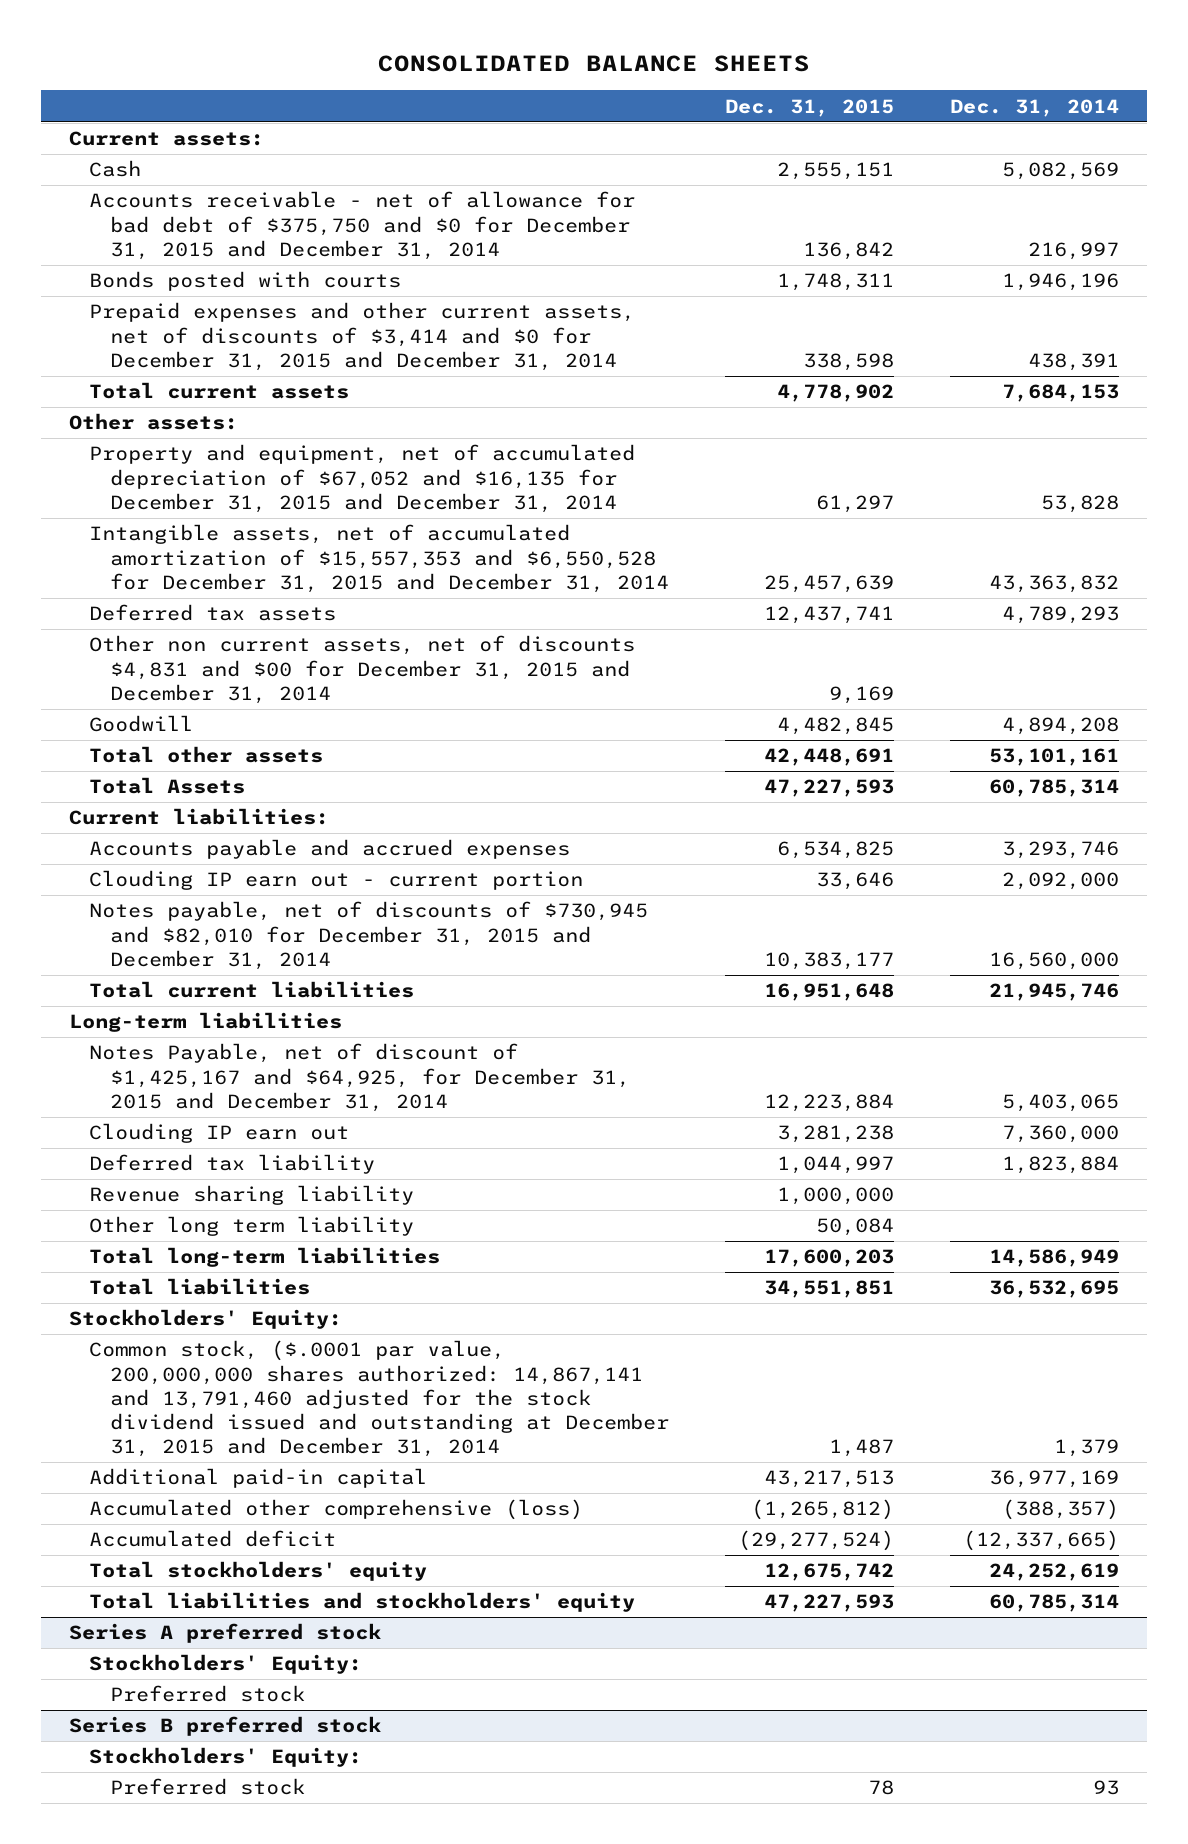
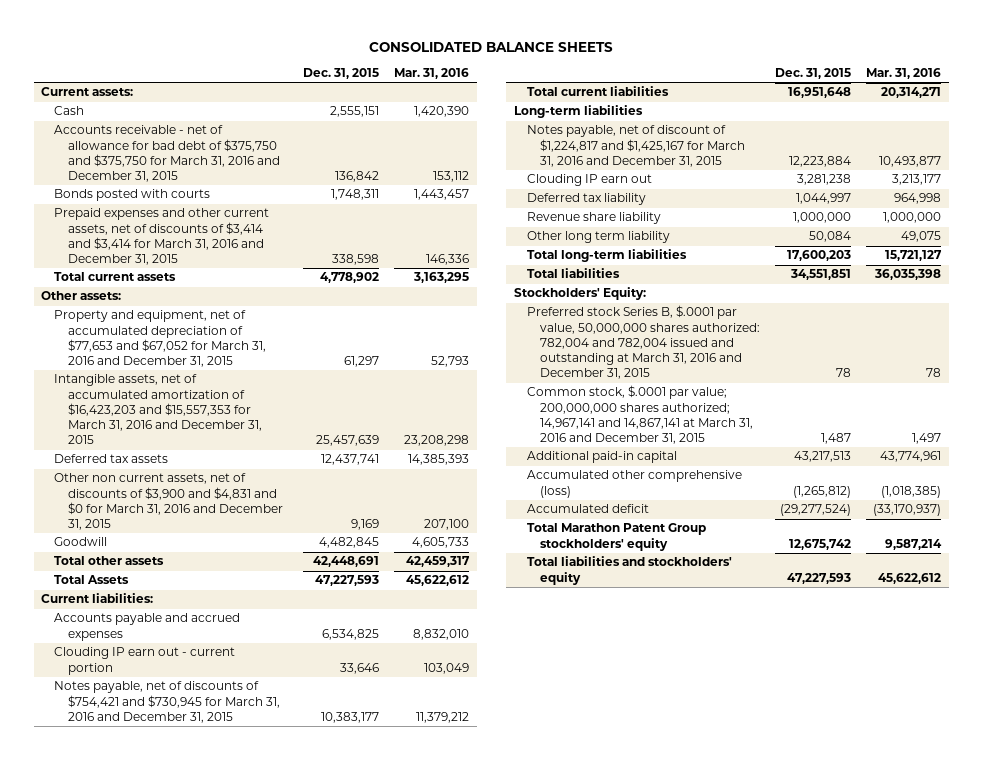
- | Dec. 31, 2015 | Dec. 31, 2014
+ | Dec. 31, 2015 | Mar. 31, 2016
- Accounts receivable - net of allowance for bad debt of $375,750 and $0 for December 31, 2015 and December 31, 2014 | 136,842 | 216,997
+ Accounts receivable - net of allowance for bad debt of $375,750 and $375,750 for March 31, 2016 and December 31, 2015 | 136,842 | 153,112
- Prepaid expenses and other current assets, net of discounts of $3,414 and $0 for December 31, 2015 and December 31, 2014 | 338,598 | 438,391
+ Prepaid expenses and other current assets, net of discounts of $3,414 and $3,414 for March 31, 2016 and December 31, 2015 | 338,598 | 146,336
- Property and equipment, net of accumulated depreciation of $67,052 and $16,135 for December 31, 2015 and December 31, 2014 | 61,297 | 53,828
- Intangible assets, net of accumulated amortization of $15,557,353 and $6,550,528 for December 31, 2015 and December 31, 2014 | 25,457,639 | 43,363,832
+ Property and equipment, net of accumulated depreciation of $77,653 and $67,052 for March 31, 2016 and December 31, 2015 | 61,297 | 52,793
+ Intangible assets, net of accumulated amortization of $16,423,203 and $15,557,353 for March 31, 2016 and December 31, 2015 | 25,457,639 | 23,208,298
- Other non current assets, net of discounts $4,831 and $00 for December 31, 2015 and December 31, 2014 | 9,169 |
+ Other non current assets, net of discounts of $3,900 and $4,831 and $0 for March 31, 2016 and December 31, 2015 | 9,169 | 207,100
- Notes payable, net of discounts of $730,945 and $82,010 for December 31, 2015 and December 31, 2014 | 10,383,177 | 16,560,000
+ Notes payable, net of discounts of $754,421 and $730,945 for March 31, 2016 and December 31, 2015 | 10,383,177 | 11,379,212
- Notes Payable, net of discount of $1,425,167 and $64,925, for December 31, 2015 and December 31, 2014 | 12,223,884 | 5,403,065
+ Notes payable, net of discount of $1,224,817 and $1,425,167 for March 31, 2016 and December 31, 2015 | 12,223,884 | 10,493,877
- Revenue sharing liability | 1,000,000 |
+ Revenue share liability | 1,000,000 | 1,000,000
- Common stock, ($.0001 par value, 200,000,000 shares authorized: 14,867,141 and 13,791,460 adjusted for the stock dividend issued and outstanding at December 31, 2015 and December 31, 2014 | 1,487 | 1,379
+ Preferred stock Series B, $.0001 par value, 50,000,000 shares authorized: 782,004 and 782,004 issued and outstanding at March 31, 2016 and December 31, 2015 | 78 | 78
+ Common stock, $.0001 par value; 200,000,000 shares authorized; 14,967,141 and 14,867,141 at March 31, 2016 and December 31, 2015 | 1,487 | 1,497
- Total stockholders' equity | 12,675,742 | 24,252,619
+ Total Marathon Patent Group stockholders' equity | 12,675,742 | 9,587,214
- Series A preferred stock
- Stockholders' Equity:
- Preferred stock
- Series B preferred stock
- Stockholders' Equity:
- Preferred stock | 78 | 93

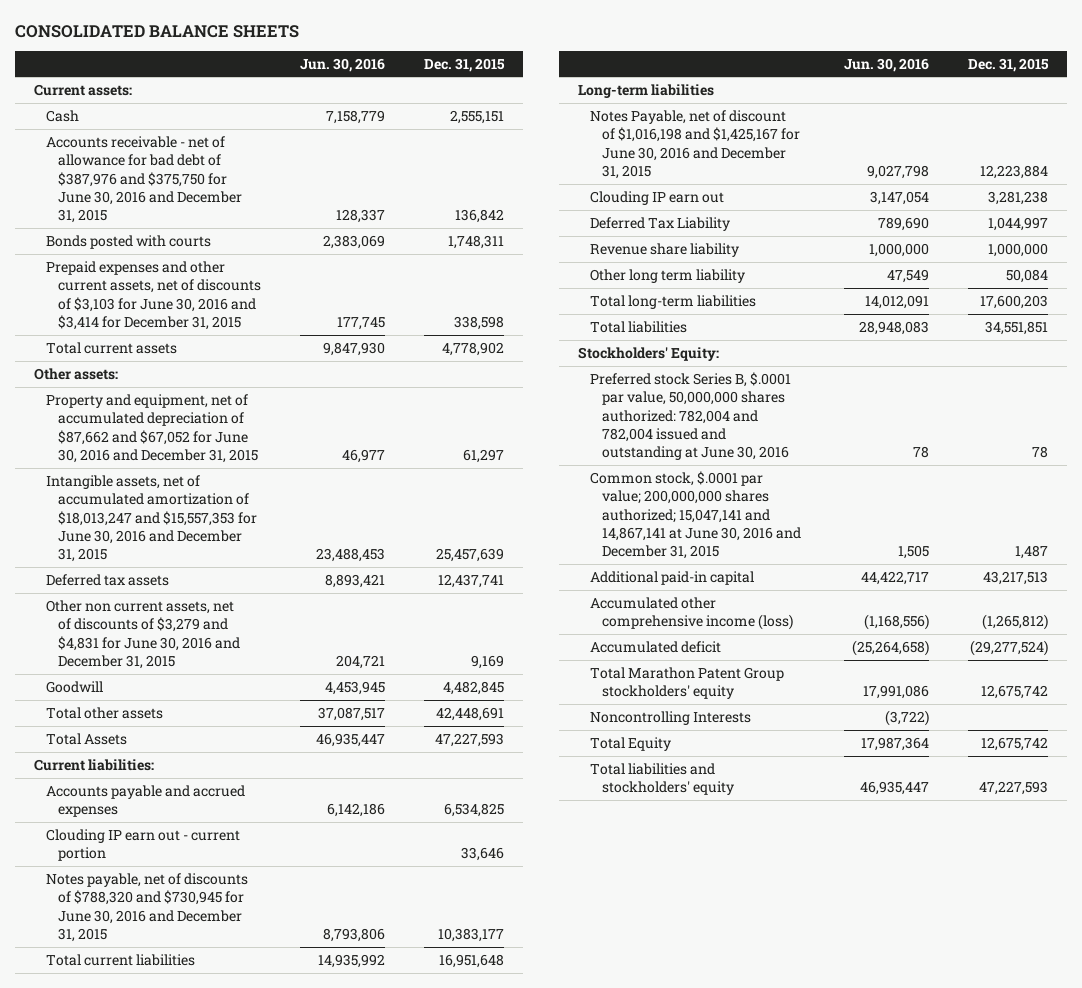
- | Dec. 31, 2015 | Mar. 31, 2016
+ | Jun. 30, 2016 | Dec. 31, 2015
- Accounts receivable - net of allowance for bad debt of $375,750 and $375,750 for March 31, 2016 and December 31, 2015 | 136,842 | 153,112
+ Accounts receivable - net of allowance for bad debt of $387,976 and $375,750 for June 30, 2016 and December 31, 2015 | 128,337 | 136,842
- Prepaid expenses and other current assets, net of discounts of $3,414 and $3,414 for March 31, 2016 and December 31, 2015 | 338,598 | 146,336
+ Prepaid expenses and other current assets, net of discounts of $3,103 for June 30, 2016 and $3,414 for December 31, 2015 | 177,745 | 338,598
- Property and equipment, net of accumulated depreciation of $77,653 and $67,052 for March 31, 2016 and December 31, 2015 | 61,297 | 52,793
- Intangible assets, net of accumulated amortization of $16,423,203 and $15,557,353 for March 31, 2016 and December 31, 2015 | 25,457,639 | 23,208,298
+ Property and equipment, net of accumulated depreciation of $87,662 and $67,052 for June 30, 2016 and December 31, 2015 | 46,977 | 61,297
+ Intangible assets, net of accumulated amortization of $18,013,247 and $15,557,353 for June 30, 2016 and December 31, 2015 | 23,488,453 | 25,457,639
- Other non current assets, net of discounts of $3,900 and $4,831 and $0 for March 31, 2016 and December 31, 2015 | 9,169 | 207,100
+ Other non current assets, net of discounts of $3,279 and $4,831 for June 30, 2016 and December 31, 2015 | 204,721 | 9,169
- Notes payable, net of discounts of $754,421 and $730,945 for March 31, 2016 and December 31, 2015 | 10,383,177 | 11,379,212
+ Notes payable, net of discounts of $788,320 and $730,945 for June 30, 2016 and December 31, 2015 | 8,793,806 | 10,383,177
- Notes payable, net of discount of $1,224,817 and $1,425,167 for March 31, 2016 and December 31, 2015 | 12,223,884 | 10,493,877
+ Notes Payable, net of discount of $1,016,198 and $1,425,167 for June 30, 2016 and December 31, 2015 | 9,027,798 | 12,223,884
- Deferred tax liability | 1,044,997 | 964,998
+ Deferred Tax Liability | 789,690 | 1,044,997
- Preferred stock Series B, $.0001 par value, 50,000,000 shares authorized: 782,004 and 782,004 issued and outstanding at March 31, 2016 and December 31, 2015 | 78 | 78
- Common stock, $.0001 par value; 200,000,000 shares authorized; 14,967,141 and 14,867,141 at March 31, 2016 and December 31, 2015 | 1,487 | 1,497
+ Preferred stock Series B, $.0001 par value, 50,000,000 shares authorized: 782,004 and 782,004 issued and outstanding at June 30, 2016 | 78 | 78
+ Common stock, $.0001 par value; 200,000,000 shares authorized; 15,047,141 and 14,867,141 at June 30, 2016 and December 31, 2015 | 1,505 | 1,487
- Accumulated other comprehensive (loss) | (1,265,812) | (1,018,385)
+ Accumulated other comprehensive income (loss) | (1,168,556) | (1,265,812)
+ Noncontrolling Interests | (3,722) |
+ Total Equity | 17,987,364 | 12,675,742

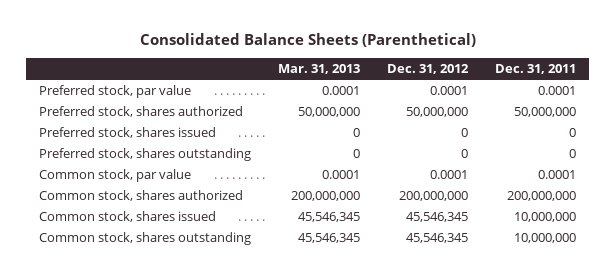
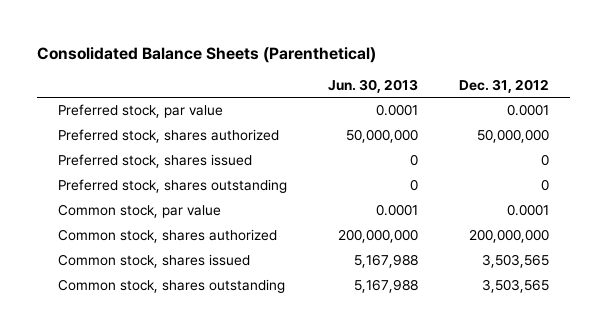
- | Mar. 31, 2013 | Dec. 31, 2012 | Dec. 31, 2011
+ | Jun. 30, 2013 | Dec. 31, 2012
- Common stock, shares issued | 45,546,345 | 45,546,345 | 10,000,000
- Common stock, shares outstanding | 45,546,345 | 45,546,345 | 10,000,000
+ Common stock, shares issued | 5,167,988 | 3,503,565
+ Common stock, shares outstanding | 5,167,988 | 3,503,565

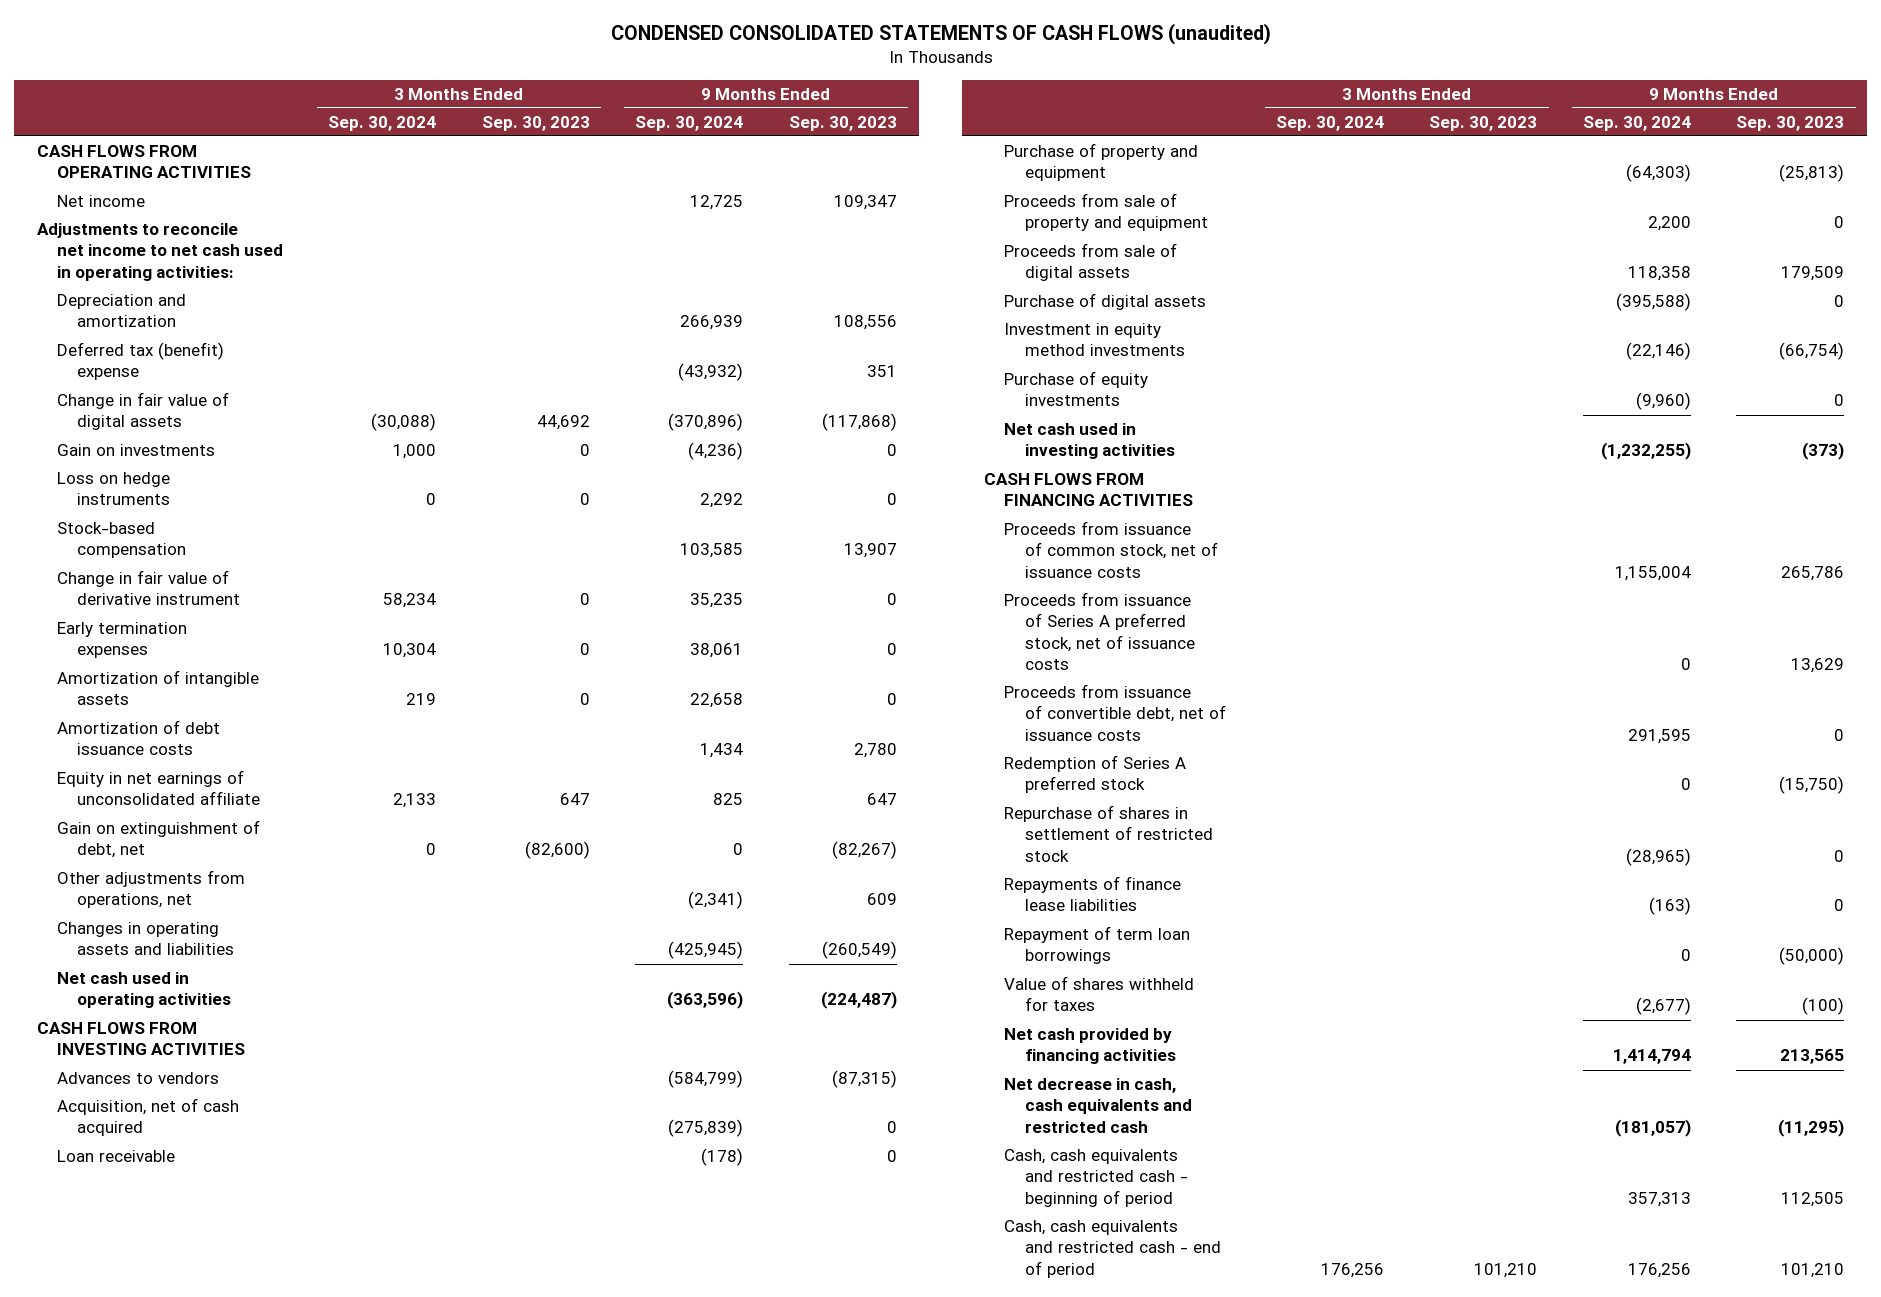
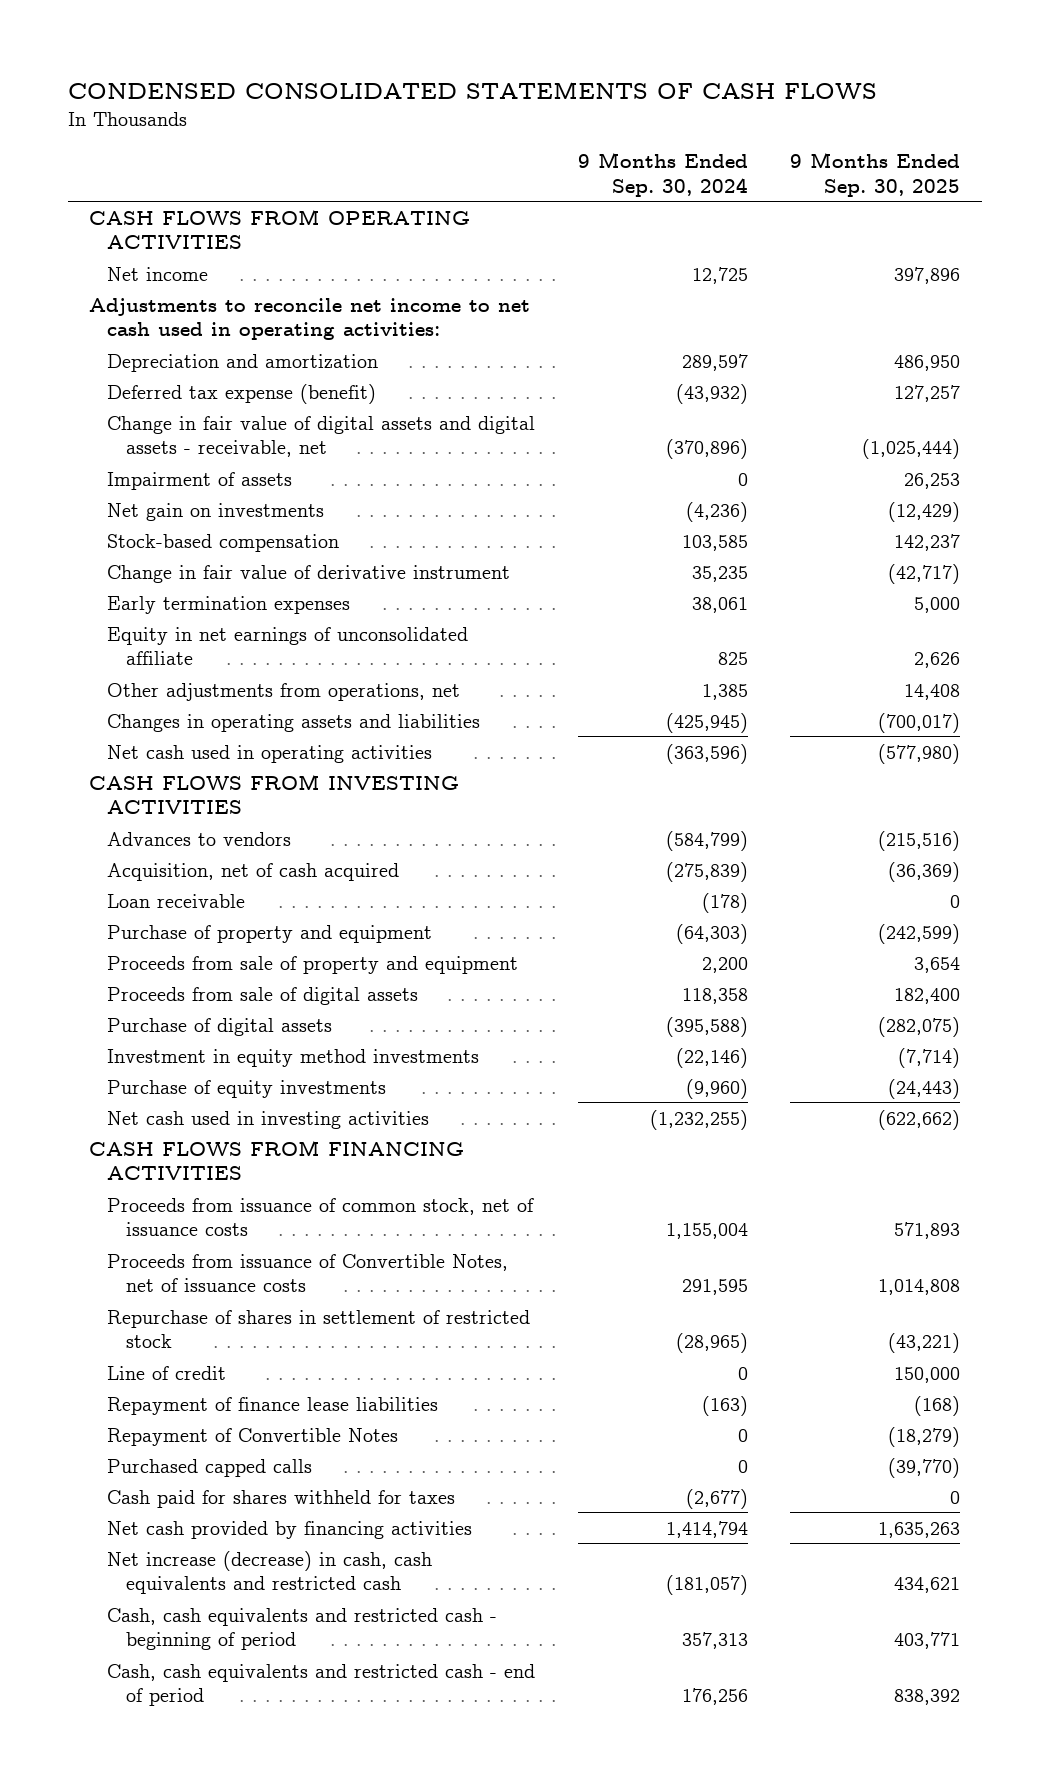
- CONDENSED CONSOLIDATED STATEMENTS OF CASH FLOWS (unaudited)
+ CONDENSED CONSOLIDATED STATEMENTS OF CASH FLOWS
- | 3 Months Ended Sep. 30, 2024 | 3 Months Ended Sep. 30, 2023 | 9 Months Ended Sep. 30, 2024 | 9 Months Ended Sep. 30, 2023
+ | 9 Months Ended Sep. 30, 2024 | 9 Months Ended Sep. 30, 2025
- Depreciation and amortization | | | 266,939 | 108,556
- Deferred tax (benefit) expense | | | (43,932) | 351
- Change in fair value of digital assets | (30,088) | 44,692 | (370,896) | (117,868)
- Gain on investments | 1,000 | 0 | (4,236) | 0
- Loss on hedge instruments | 0 | 0 | 2,292 | 0
+ Depreciation and amortization | 289,597 | 486,950
+ Deferred tax expense (benefit) | (43,932) | 127,257
+ Change in fair value of digital assets and digital assets - receivable, net | (370,896) | (1,025,444)
+ Impairment of assets | 0 | 26,253
+ Net gain on investments | (4,236) | (12,429)
- Amortization of intangible assets | 219 | 0 | 22,658 | 0
- Amortization of debt issuance costs | | | 1,434 | 2,780
- Gain on extinguishment of debt, net | 0 | (82,600) | 0 | (82,267)
- Other adjustments from operations, net | | | (2,341) | 609
+ Other adjustments from operations, net | 1,385 | 14,408
- Proceeds from issuance of Series A preferred stock, net of issuance costs | | | 0 | 13,629
- Proceeds from issuance of convertible debt, net of issuance costs | | | 291,595 | 0
- Redemption of Series A preferred stock | | | 0 | (15,750)
+ Proceeds from issuance of Convertible Notes, net of issuance costs | 291,595 | 1,014,808
- Repayments of finance lease liabilities | | | (163) | 0
- Repayment of term loan borrowings | | | 0 | (50,000)
- Value of shares withheld for taxes | | | (2,677) | (100)
+ Line of credit | 0 | 150,000
+ Repayment of finance lease liabilities | (163) | (168)
+ Repayment of Convertible Notes | 0 | (18,279)
+ Purchased capped calls | 0 | (39,770)
+ Cash paid for shares withheld for taxes | (2,677) | 0
- Net decrease in cash, cash equivalents and restricted cash | | | (181,057) | (11,295)
+ Net increase (decrease) in cash, cash equivalents and restricted cash | (181,057) | 434,621

